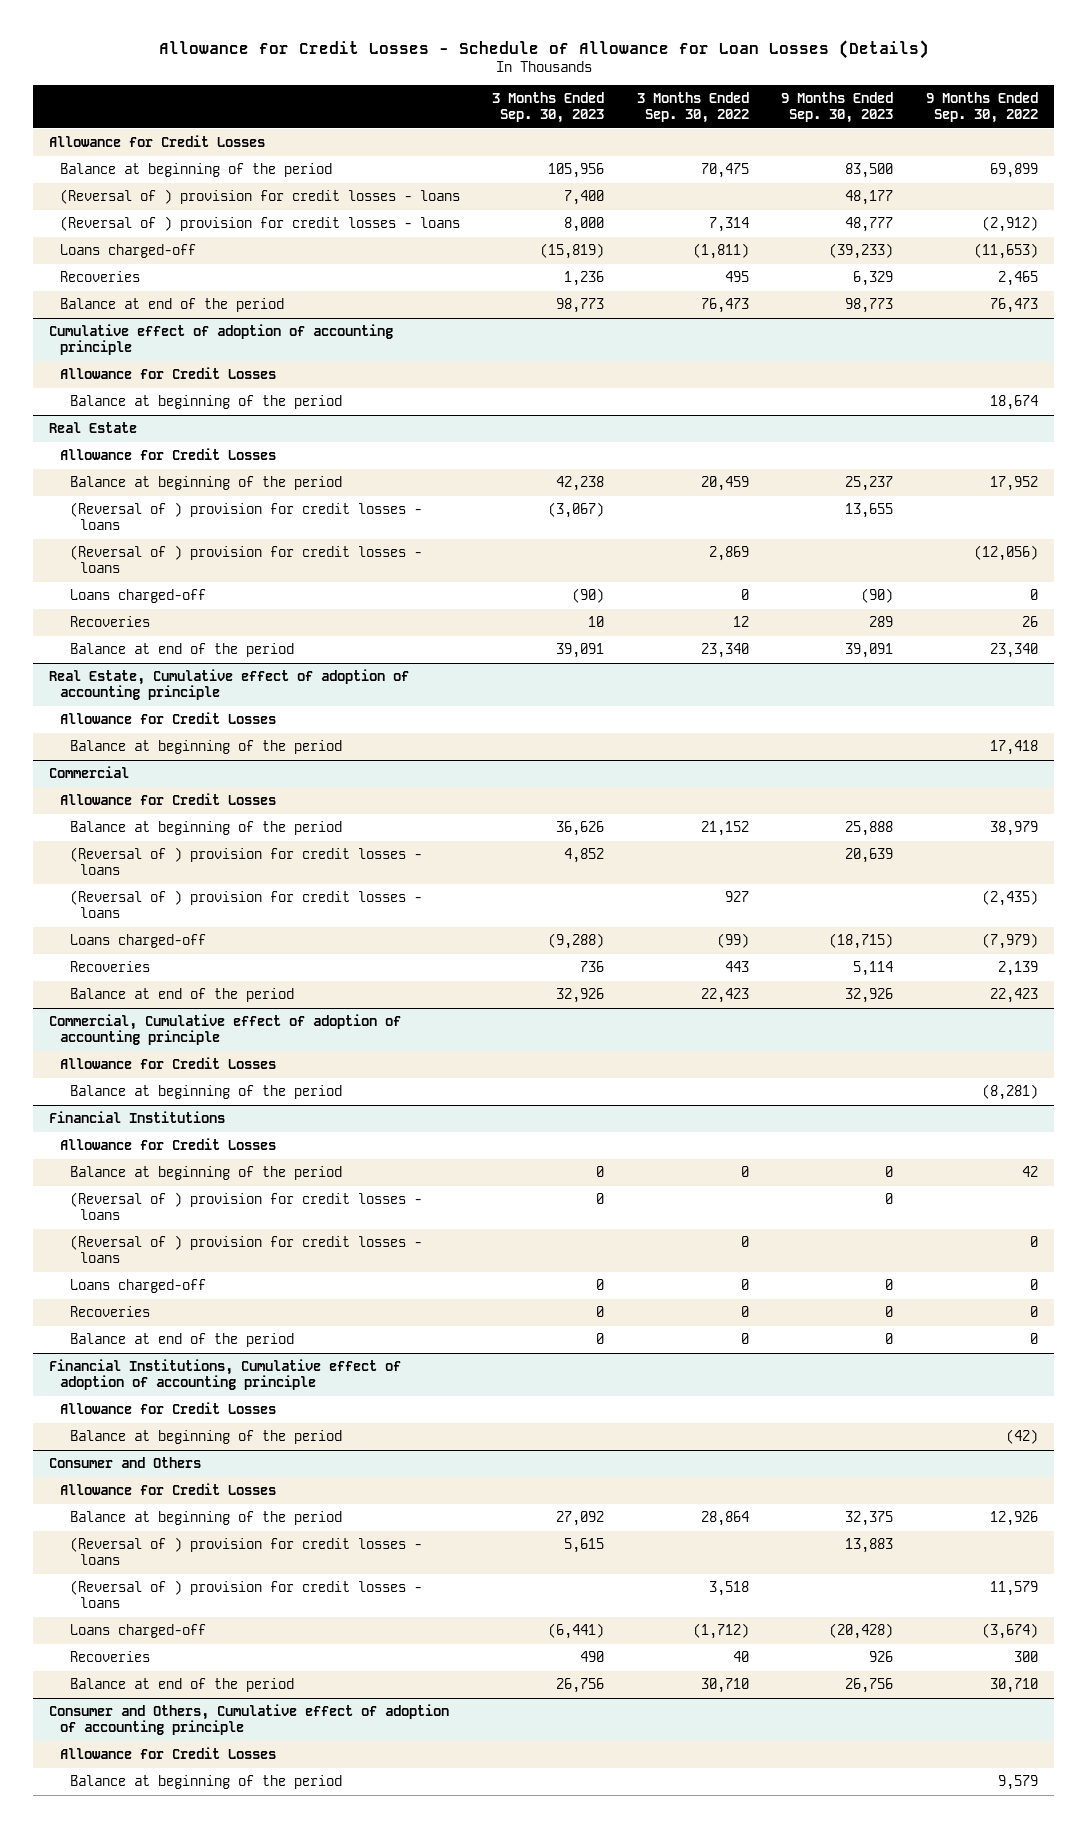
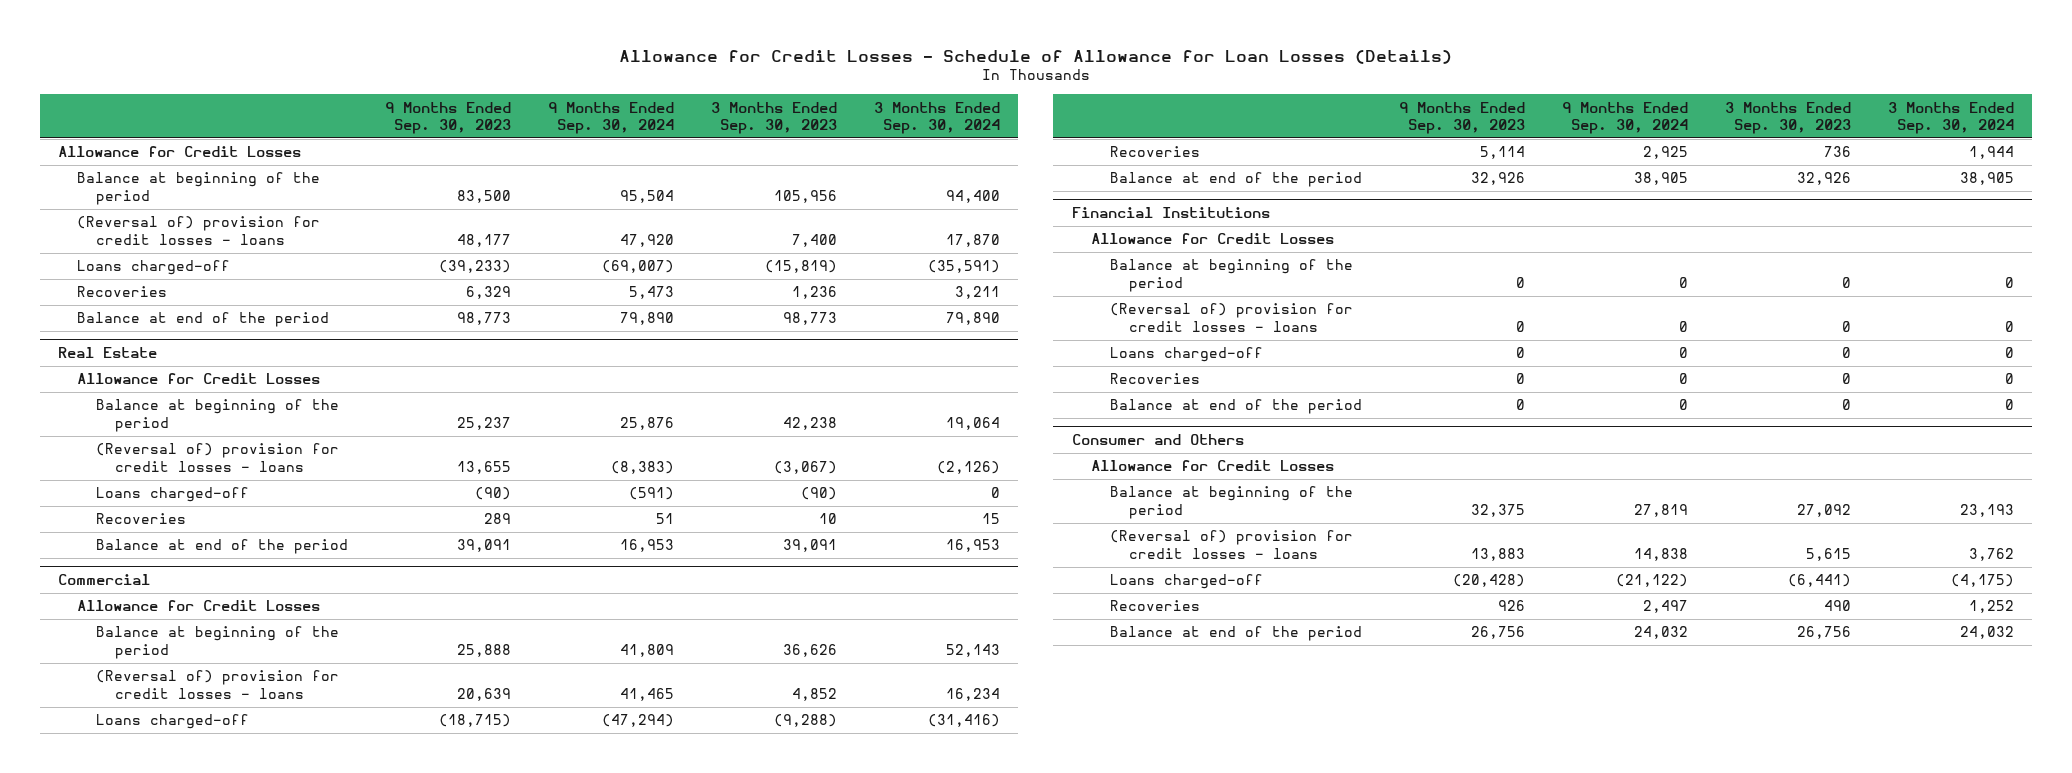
- | 3 Months Ended Sep. 30, 2023 | 3 Months Ended Sep. 30, 2022 | 9 Months Ended Sep. 30, 2023 | 9 Months Ended Sep. 30, 2022
+ | 9 Months Ended Sep. 30, 2023 | 9 Months Ended Sep. 30, 2024 | 3 Months Ended Sep. 30, 2023 | 3 Months Ended Sep. 30, 2024
- (Reversal of ) provision for credit losses - loans | 7,400 | | 48,177 |
- (Reversal of ) provision for credit losses - loans | 8,000 | 7,314 | 48,777 | (2,912)
+ (Reversal of) provision for credit losses - loans | 48,177 | 47,920 | 7,400 | 17,870
- Cumulative effect of adoption of accounting principle
- Allowance for Credit Losses
- Balance at beginning of the period | | | | 18,674
@ Real Estate
- (Reversal of ) provision for credit losses - loans | (3,067) | | 13,655 |
- (Reversal of ) provision for credit losses - loans | | 2,869 | | (12,056)
+ (Reversal of) provision for credit losses - loans | 13,655 | (8,383) | (3,067) | (2,126)
- Real Estate, Cumulative effect of adoption of accounting principle
- Allowance for Credit Losses
- Balance at beginning of the period | | | | 17,418
@ Commercial
- (Reversal of ) provision for credit losses - loans | 4,852 | | 20,639 |
- (Reversal of ) provision for credit losses - loans | | 927 | | (2,435)
+ (Reversal of) provision for credit losses - loans | 20,639 | 41,465 | 4,852 | 16,234
- Commercial, Cumulative effect of adoption of accounting principle
- Allowance for Credit Losses
- Balance at beginning of the period | | | | (8,281)
@ Financial Institutions
- (Reversal of ) provision for credit losses - loans | 0 | | 0 |
- (Reversal of ) provision for credit losses - loans | | 0 | | 0
+ (Reversal of) provision for credit losses - loans | 0 | 0 | 0 | 0
- Financial Institutions, Cumulative effect of adoption of accounting principle
- Allowance for Credit Losses
- Balance at beginning of the period | | | | (42)
@ Consumer and Others
- (Reversal of ) provision for credit losses - loans | 5,615 | | 13,883 |
- (Reversal of ) provision for credit losses - loans | | 3,518 | | 11,579
+ (Reversal of) provision for credit losses - loans | 13,883 | 14,838 | 5,615 | 3,762
- Consumer and Others, Cumulative effect of adoption of accounting principle
- Allowance for Credit Losses
- Balance at beginning of the period | | | | 9,579

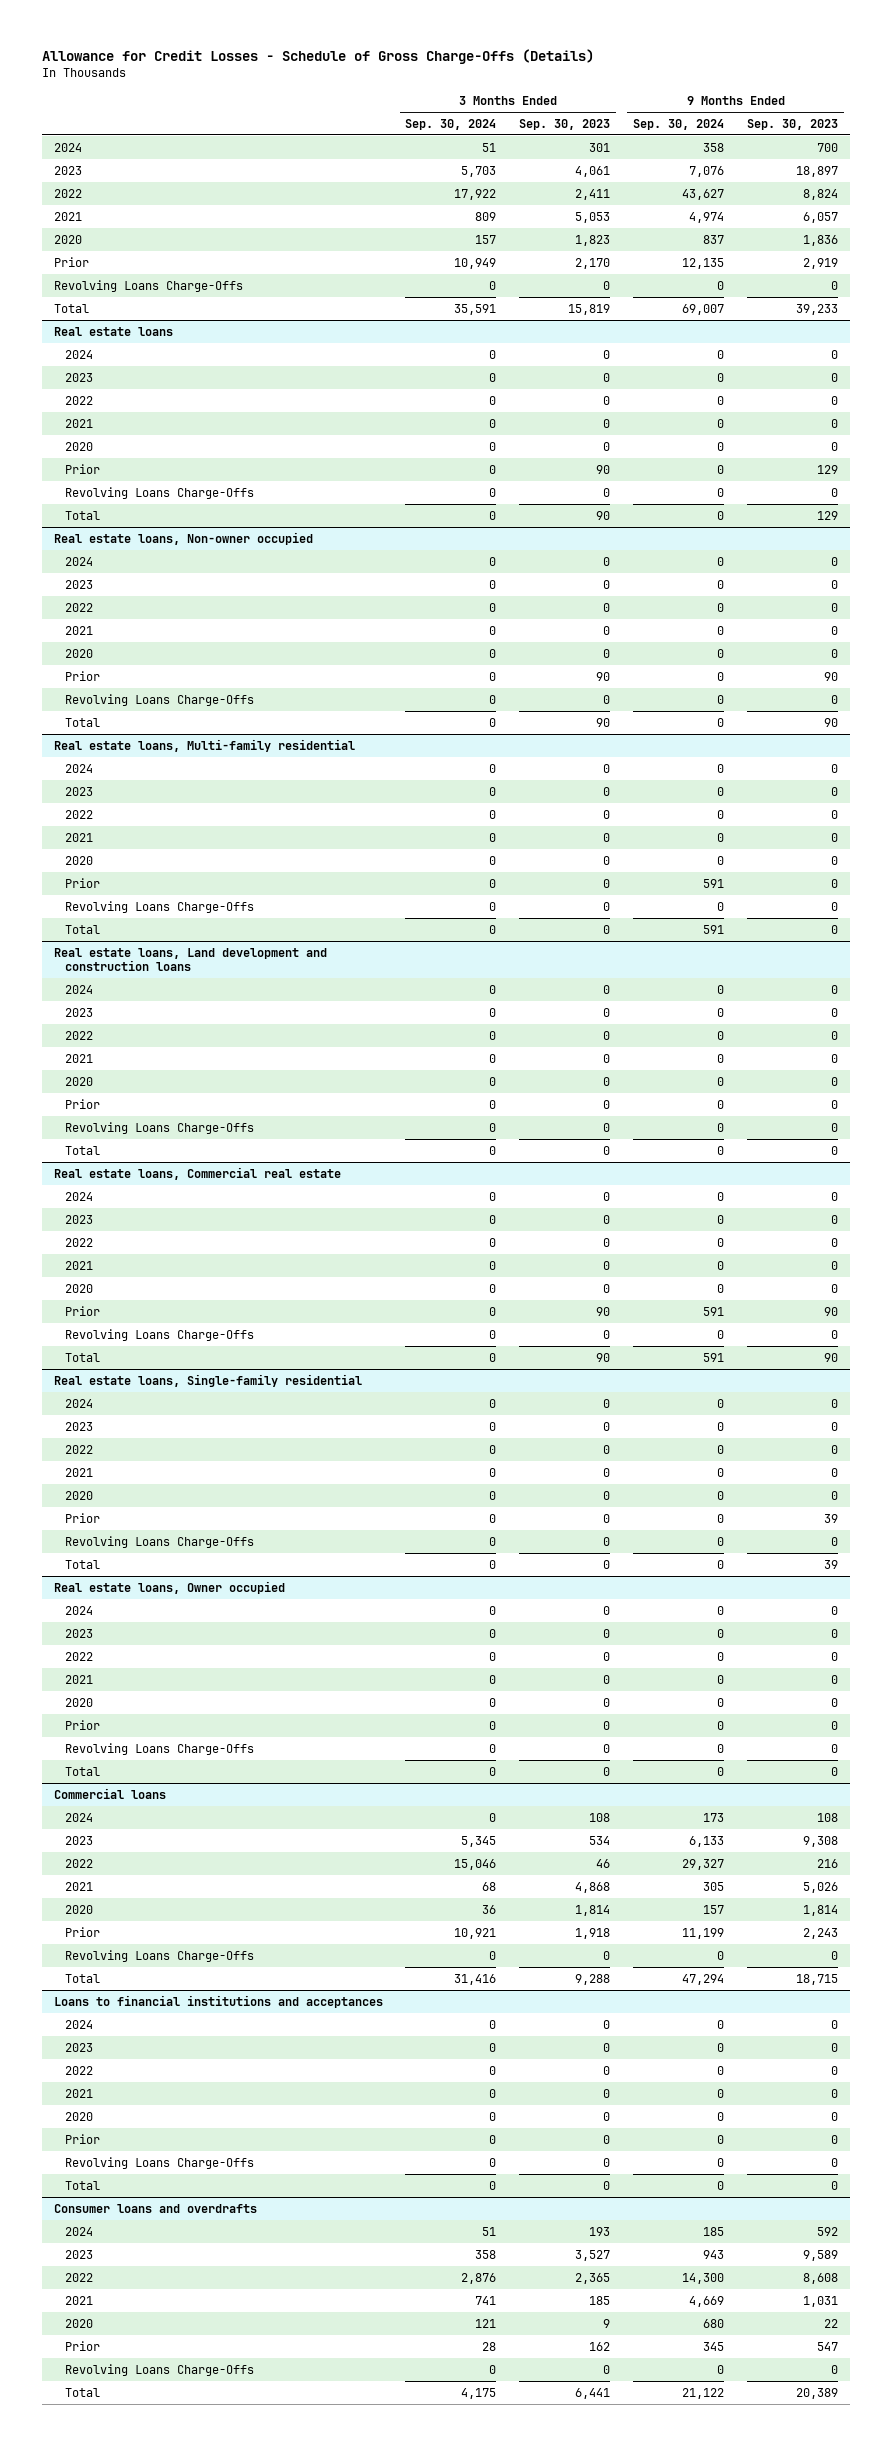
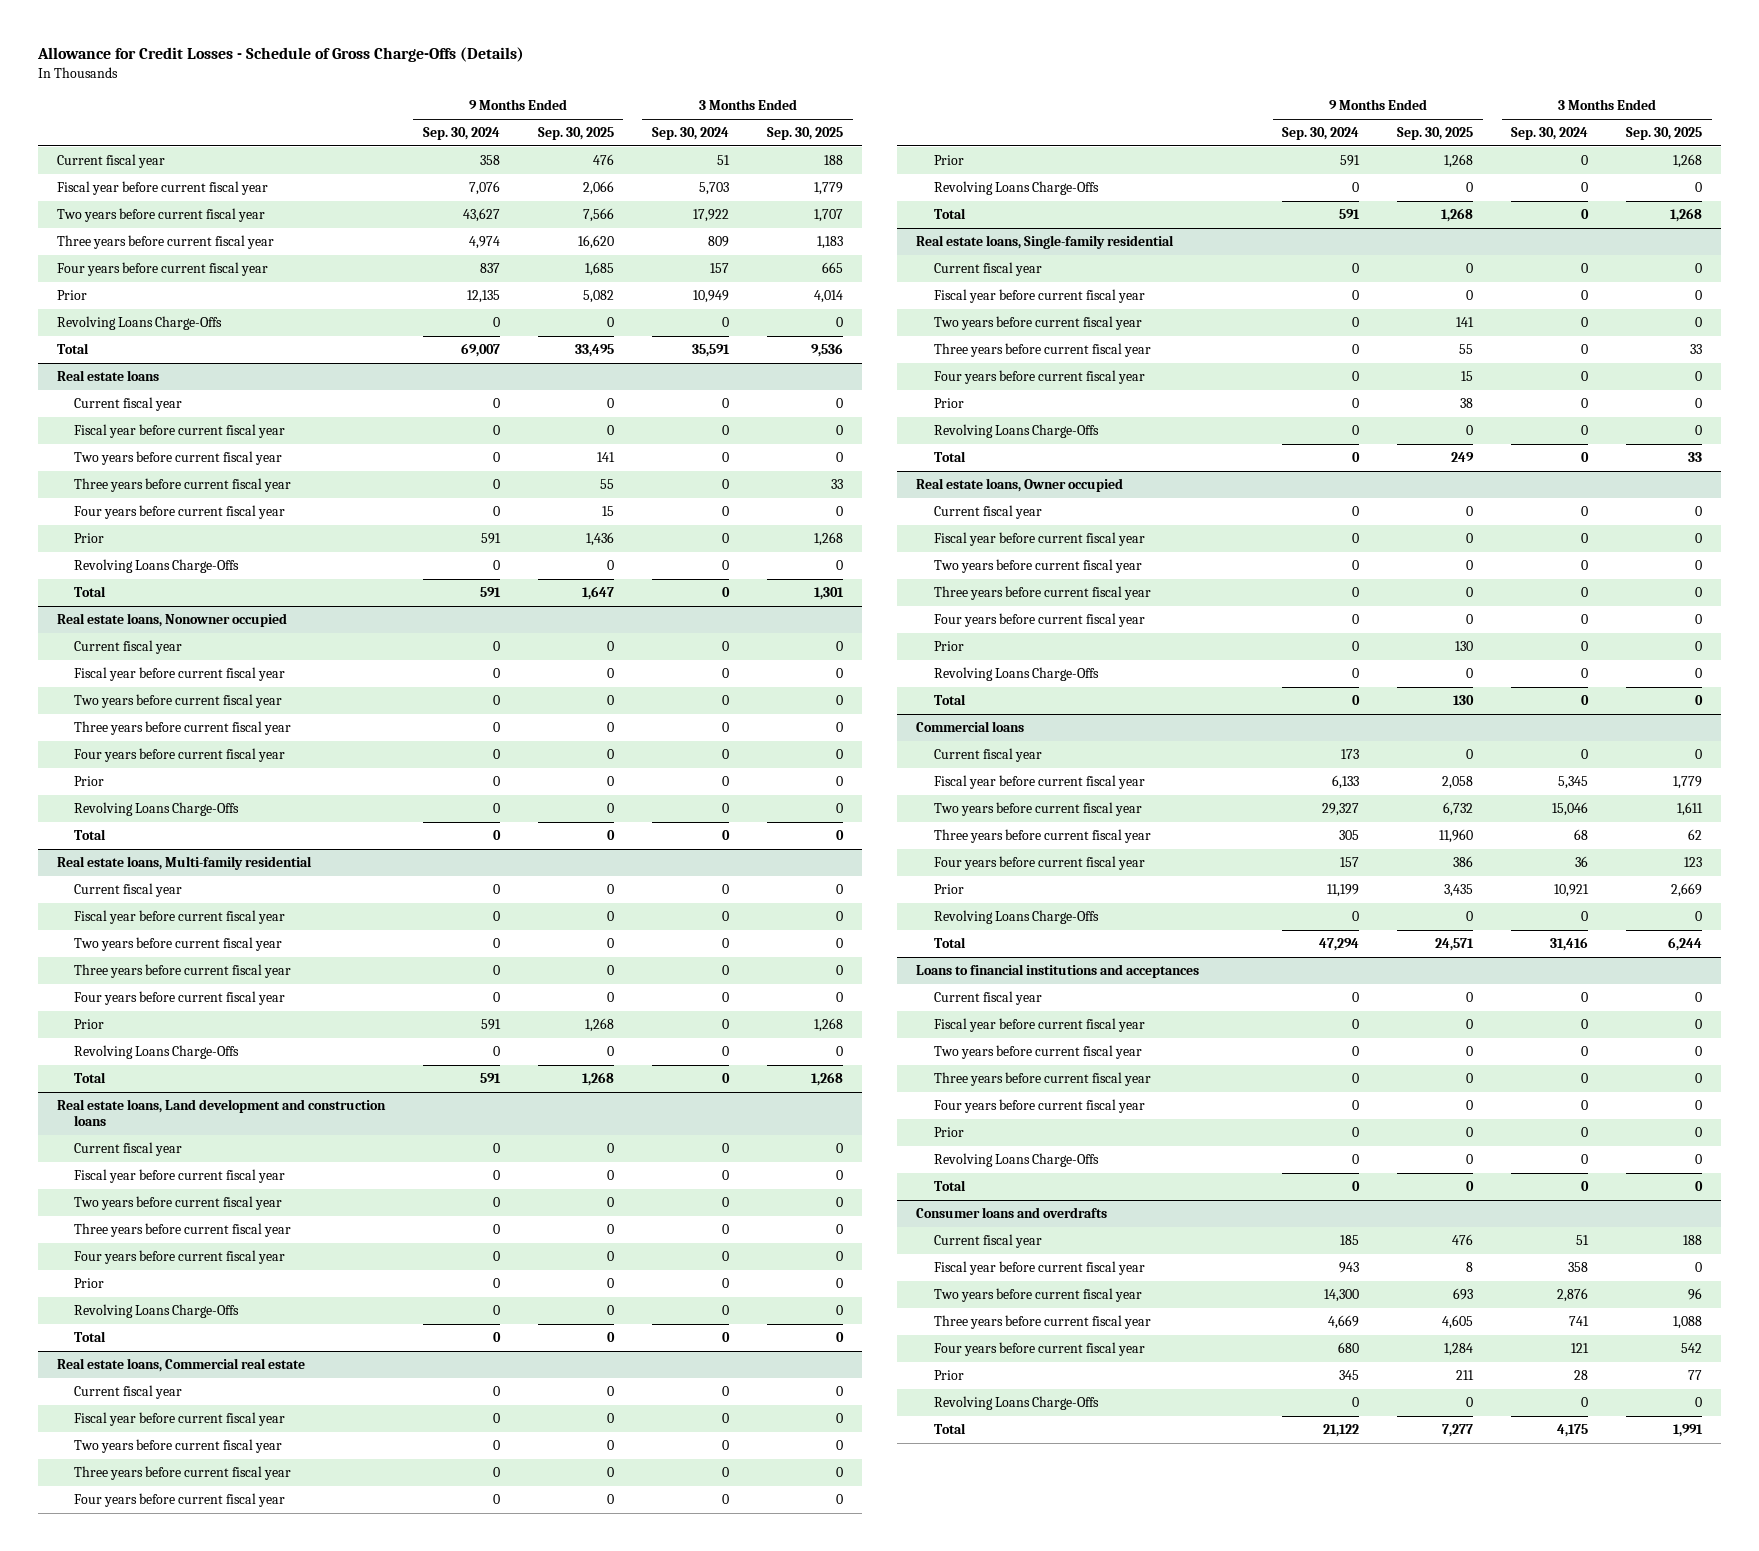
- | 3 Months Ended Sep. 30, 2024 | 3 Months Ended Sep. 30, 2023 | 9 Months Ended Sep. 30, 2024 | 9 Months Ended Sep. 30, 2023
+ | 9 Months Ended Sep. 30, 2024 | 9 Months Ended Sep. 30, 2025 | 3 Months Ended Sep. 30, 2024 | 3 Months Ended Sep. 30, 2025
- 2024 | 51 | 301 | 358 | 700
- 2023 | 5,703 | 4,061 | 7,076 | 18,897
- 2022 | 17,922 | 2,411 | 43,627 | 8,824
- 2021 | 809 | 5,053 | 4,974 | 6,057
- 2020 | 157 | 1,823 | 837 | 1,836
+ Current fiscal year | 358 | 476 | 51 | 188
+ Fiscal year before current fiscal year | 7,076 | 2,066 | 5,703 | 1,779
+ Two years before current fiscal year | 43,627 | 7,566 | 17,922 | 1,707
+ Three years before current fiscal year | 4,974 | 16,620 | 809 | 1,183
+ Four years before current fiscal year | 837 | 1,685 | 157 | 665
@ Real estate loans
- 2024 | 0 | 0 | 0 | 0
- 2023 | 0 | 0 | 0 | 0
- 2022 | 0 | 0 | 0 | 0
- 2021 | 0 | 0 | 0 | 0
- 2020 | 0 | 0 | 0 | 0
- Prior | 0 | 90 | 0 | 129
+ Current fiscal year | 0 | 0 | 0 | 0
+ Fiscal year before current fiscal year | 0 | 0 | 0 | 0
+ Two years before current fiscal year | 0 | 141 | 0 | 0
+ Three years before current fiscal year | 0 | 55 | 0 | 33
+ Four years before current fiscal year | 0 | 15 | 0 | 0
+ Prior | 591 | 1,436 | 0 | 1,268
- Total | 0 | 90 | 0 | 129
- Real estate loans, Non-owner occupied
- 2024 | 0 | 0 | 0 | 0
- 2023 | 0 | 0 | 0 | 0
- 2022 | 0 | 0 | 0 | 0
- 2021 | 0 | 0 | 0 | 0
- 2020 | 0 | 0 | 0 | 0
@ Real estate loans
+ Total | 591 | 1,647 | 0 | 1,301
+ Real estate loans, Nonowner occupied
+ Current fiscal year | 0 | 0 | 0 | 0
+ Fiscal year before current fiscal year | 0 | 0 | 0 | 0
+ Two years before current fiscal year | 0 | 0 | 0 | 0
+ Three years before current fiscal year | 0 | 0 | 0 | 0
+ Four years before current fiscal year | 0 | 0 | 0 | 0
@ Real estate loans, Multi-family residential
- 2024 | 0 | 0 | 0 | 0
- 2023 | 0 | 0 | 0 | 0
- 2022 | 0 | 0 | 0 | 0
- 2021 | 0 | 0 | 0 | 0
- 2020 | 0 | 0 | 0 | 0
+ Current fiscal year | 0 | 0 | 0 | 0
+ Fiscal year before current fiscal year | 0 | 0 | 0 | 0
+ Two years before current fiscal year | 0 | 0 | 0 | 0
+ Three years before current fiscal year | 0 | 0 | 0 | 0
+ Four years before current fiscal year | 0 | 0 | 0 | 0
@ Real estate loans, Land development and construction loans
- 2024 | 0 | 0 | 0 | 0
- 2023 | 0 | 0 | 0 | 0
- 2022 | 0 | 0 | 0 | 0
- 2021 | 0 | 0 | 0 | 0
- 2020 | 0 | 0 | 0 | 0
+ Current fiscal year | 0 | 0 | 0 | 0
+ Fiscal year before current fiscal year | 0 | 0 | 0 | 0
+ Two years before current fiscal year | 0 | 0 | 0 | 0
+ Three years before current fiscal year | 0 | 0 | 0 | 0
+ Four years before current fiscal year | 0 | 0 | 0 | 0
@ Real estate loans, Commercial real estate
- 2024 | 0 | 0 | 0 | 0
- 2023 | 0 | 0 | 0 | 0
- 2022 | 0 | 0 | 0 | 0
- 2021 | 0 | 0 | 0 | 0
- 2020 | 0 | 0 | 0 | 0
+ Current fiscal year | 0 | 0 | 0 | 0
+ Fiscal year before current fiscal year | 0 | 0 | 0 | 0
+ Two years before current fiscal year | 0 | 0 | 0 | 0
+ Three years before current fiscal year | 0 | 0 | 0 | 0
+ Four years before current fiscal year | 0 | 0 | 0 | 0
@ Real estate loans, Single-family residential
- 2024 | 0 | 0 | 0 | 0
- 2023 | 0 | 0 | 0 | 0
- 2022 | 0 | 0 | 0 | 0
- 2021 | 0 | 0 | 0 | 0
- 2020 | 0 | 0 | 0 | 0
+ Current fiscal year | 0 | 0 | 0 | 0
+ Fiscal year before current fiscal year | 0 | 0 | 0 | 0
+ Two years before current fiscal year | 0 | 141 | 0 | 0
+ Three years before current fiscal year | 0 | 55 | 0 | 33
+ Four years before current fiscal year | 0 | 15 | 0 | 0
@ Real estate loans, Owner occupied
- 2024 | 0 | 0 | 0 | 0
- 2023 | 0 | 0 | 0 | 0
- 2022 | 0 | 0 | 0 | 0
- 2021 | 0 | 0 | 0 | 0
- 2020 | 0 | 0 | 0 | 0
+ Current fiscal year | 0 | 0 | 0 | 0
+ Fiscal year before current fiscal year | 0 | 0 | 0 | 0
+ Two years before current fiscal year | 0 | 0 | 0 | 0
+ Three years before current fiscal year | 0 | 0 | 0 | 0
+ Four years before current fiscal year | 0 | 0 | 0 | 0
@ Commercial loans
- 2024 | 0 | 108 | 173 | 108
- 2023 | 5,345 | 534 | 6,133 | 9,308
- 2022 | 15,046 | 46 | 29,327 | 216
- 2021 | 68 | 4,868 | 305 | 5,026
- 2020 | 36 | 1,814 | 157 | 1,814
+ Current fiscal year | 173 | 0 | 0 | 0
+ Fiscal year before current fiscal year | 6,133 | 2,058 | 5,345 | 1,779
+ Two years before current fiscal year | 29,327 | 6,732 | 15,046 | 1,611
+ Three years before current fiscal year | 305 | 11,960 | 68 | 62
+ Four years before current fiscal year | 157 | 386 | 36 | 123
@ Loans to financial institutions and acceptances
- 2024 | 0 | 0 | 0 | 0
- 2023 | 0 | 0 | 0 | 0
- 2022 | 0 | 0 | 0 | 0
- 2021 | 0 | 0 | 0 | 0
- 2020 | 0 | 0 | 0 | 0
+ Current fiscal year | 0 | 0 | 0 | 0
+ Fiscal year before current fiscal year | 0 | 0 | 0 | 0
+ Two years before current fiscal year | 0 | 0 | 0 | 0
+ Three years before current fiscal year | 0 | 0 | 0 | 0
+ Four years before current fiscal year | 0 | 0 | 0 | 0
@ Consumer loans and overdrafts
- 2024 | 51 | 193 | 185 | 592
- 2023 | 358 | 3,527 | 943 | 9,589
- 2022 | 2,876 | 2,365 | 14,300 | 8,608
- 2021 | 741 | 185 | 4,669 | 1,031
- 2020 | 121 | 9 | 680 | 22
+ Current fiscal year | 185 | 476 | 51 | 188
+ Fiscal year before current fiscal year | 943 | 8 | 358 | 0
+ Two years before current fiscal year | 14,300 | 693 | 2,876 | 96
+ Three years before current fiscal year | 4,669 | 4,605 | 741 | 1,088
+ Four years before current fiscal year | 680 | 1,284 | 121 | 542

